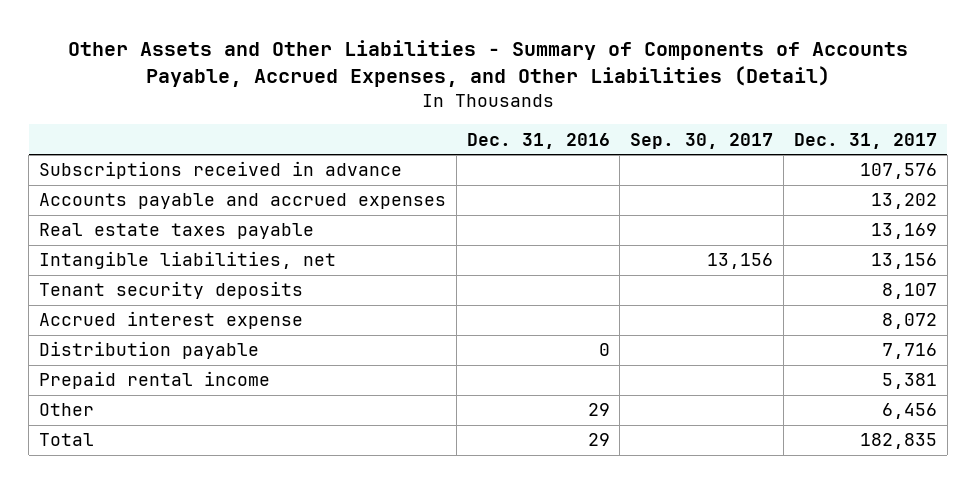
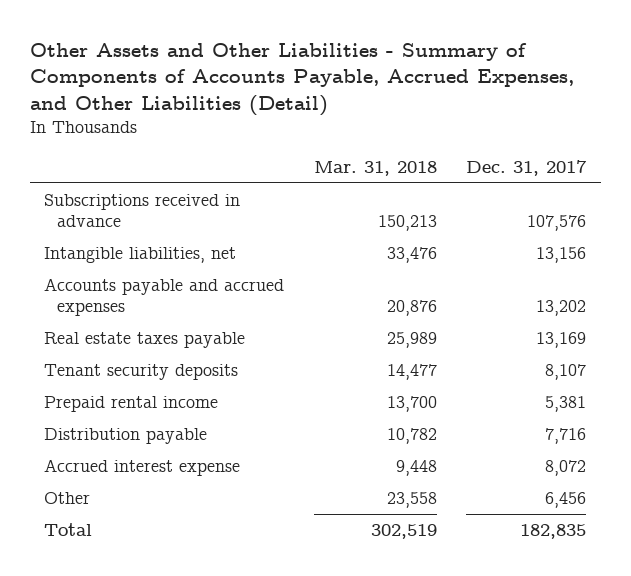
- | Dec. 31, 2016 | Sep. 30, 2017 | Dec. 31, 2017
+ | Mar. 31, 2018 | Dec. 31, 2017
moved up: Intangible liabilities, net | 33,476 | 13,156
moved down: Distribution payable | 10,782 | 7,716
moved down: Accrued interest expense | 9,448 | 8,072

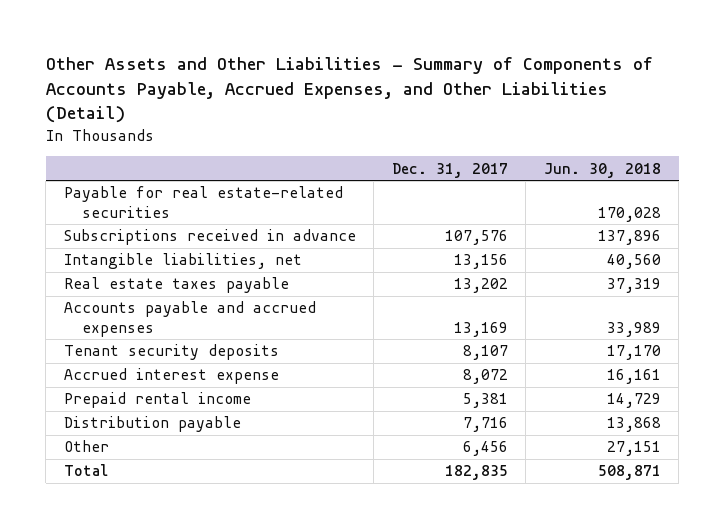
- | Mar. 31, 2018 | Dec. 31, 2017
+ | Dec. 31, 2017 | Jun. 30, 2018
+ Payable for real estate-related securities | | 170,028
- Accounts payable and accrued expenses | 20,876 | 13,202
- Real estate taxes payable | 25,989 | 13,169
+ Real estate taxes payable | 13,202 | 37,319
+ Accounts payable and accrued expenses | 13,169 | 33,989
moved up: Accrued interest expense | 8,072 | 16,161

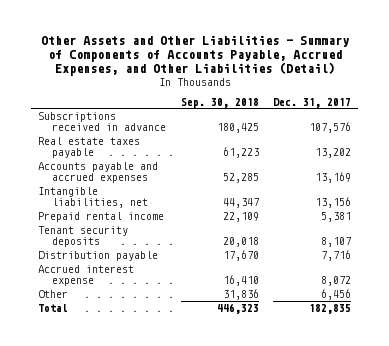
- | Dec. 31, 2017 | Jun. 30, 2018
+ | Sep. 30, 2018 | Dec. 31, 2017
- Payable for real estate-related securities | | 170,028
moved down: Intangible liabilities, net | 44,347 | 13,156
moved down: Tenant security deposits | 20,018 | 8,107
moved down: Accrued interest expense | 16,410 | 8,072

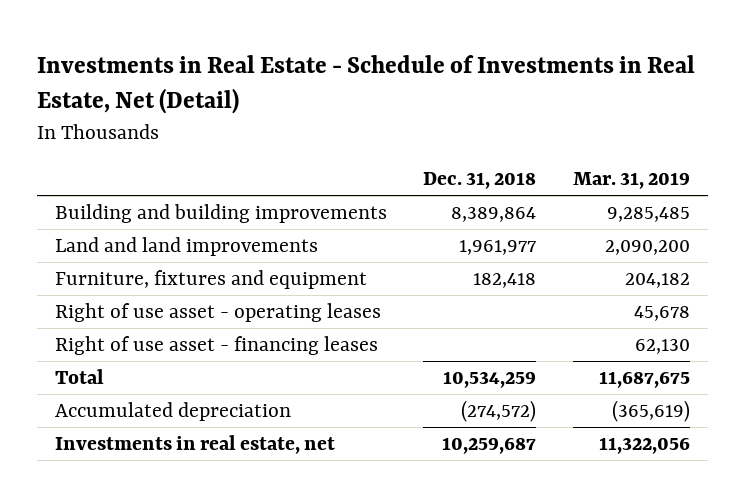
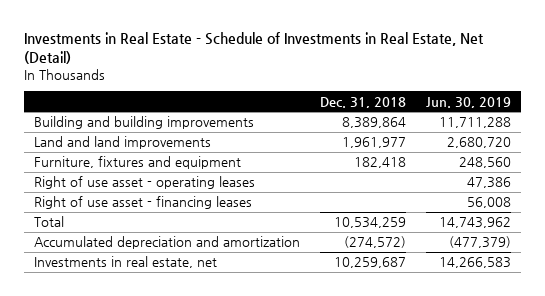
- | Dec. 31, 2018 | Mar. 31, 2019
+ | Dec. 31, 2018 | Jun. 30, 2019
- Accumulated depreciation | (274,572) | (365,619)
+ Accumulated depreciation and amortization | (274,572) | (477,379)

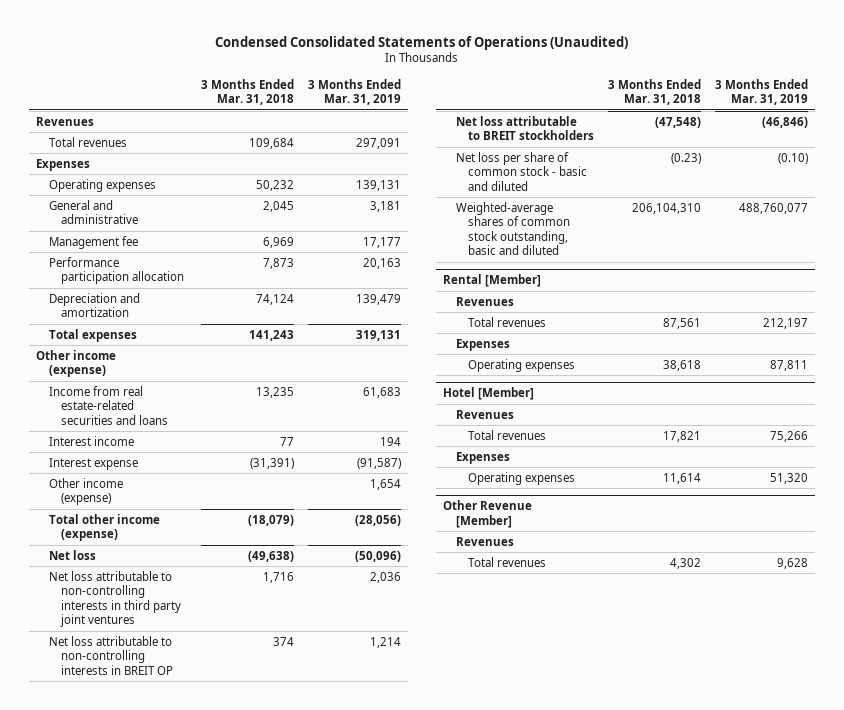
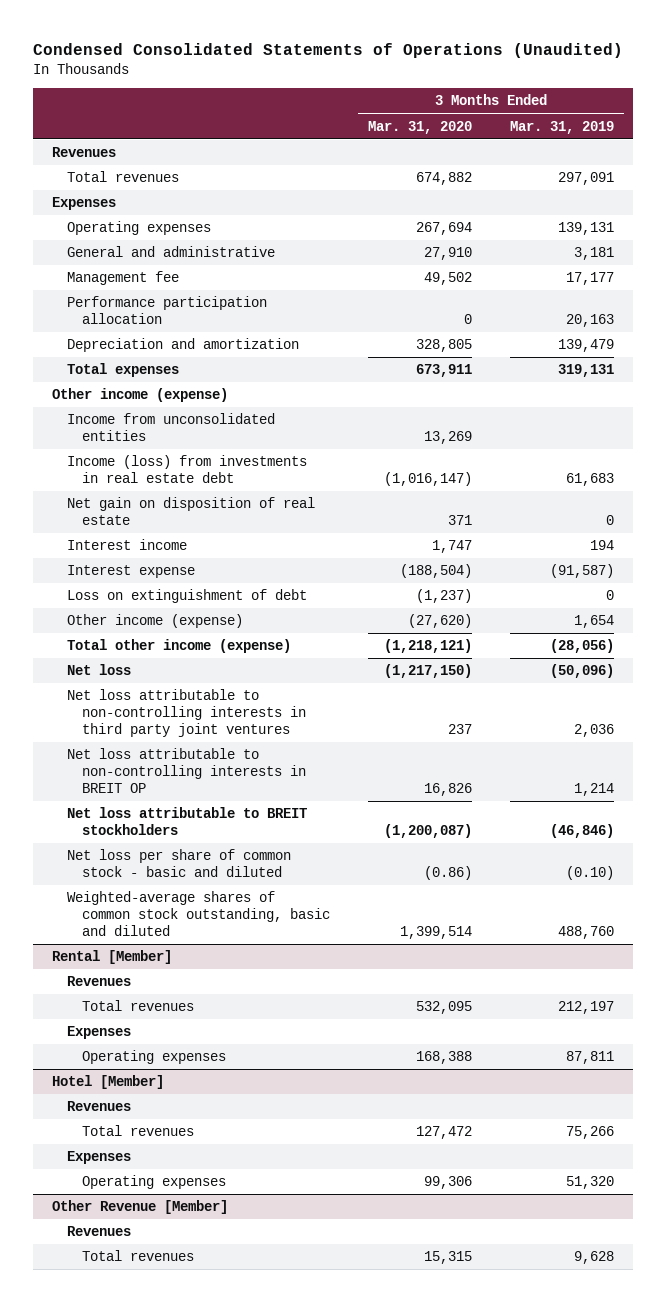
- | 3 Months Ended Mar. 31, 2018 | 3 Months Ended Mar. 31, 2019
+ | 3 Months Ended Mar. 31, 2020 | 3 Months Ended Mar. 31, 2019
- Income from real estate-related securities and loans | 13,235 | 61,683
+ Income from unconsolidated entities | 13,269 |
+ Income (loss) from investments in real estate debt | (1,016,147) | 61,683
+ Net gain on disposition of real estate | 371 | 0
+ Loss on extinguishment of debt | (1,237) | 0
- Weighted-average shares of common stock outstanding, basic and diluted | 206,104,310 | 488,760,077
+ Weighted-average shares of common stock outstanding, basic and diluted | 1,399,514 | 488,760

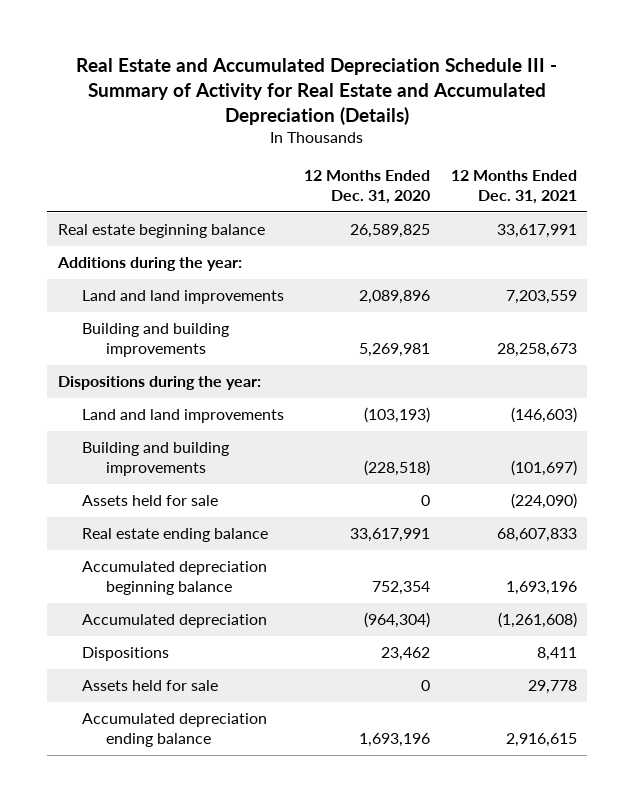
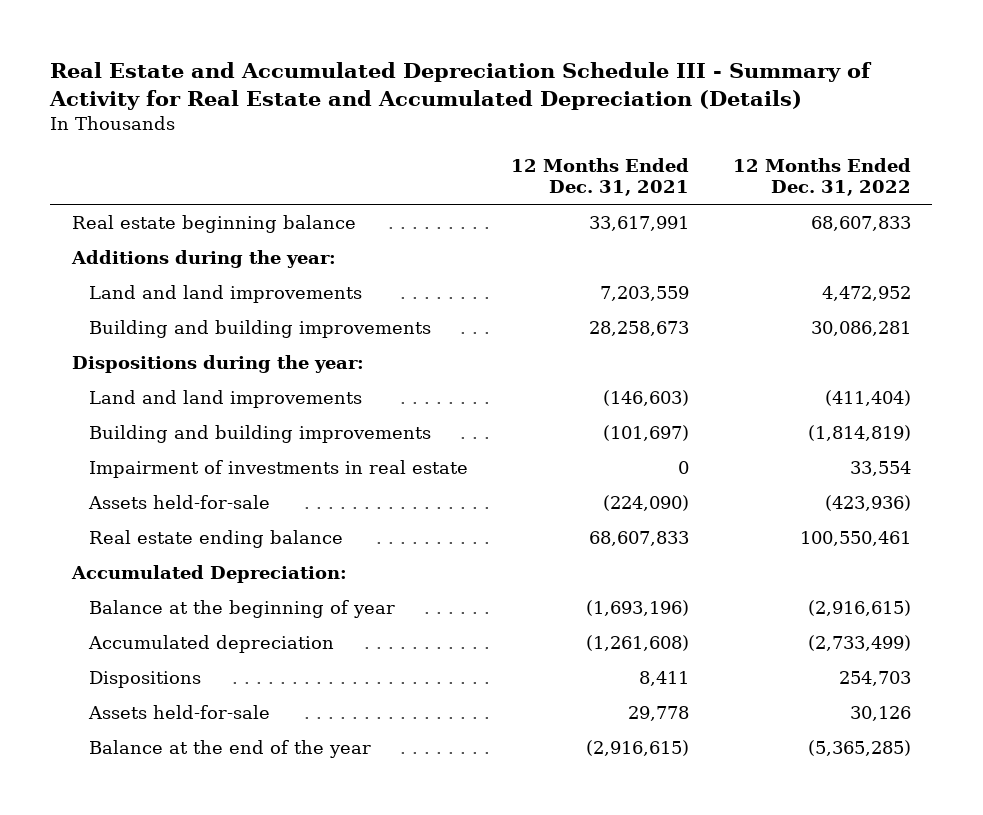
- | 12 Months Ended Dec. 31, 2020 | 12 Months Ended Dec. 31, 2021
+ | 12 Months Ended Dec. 31, 2021 | 12 Months Ended Dec. 31, 2022
- Assets held for sale | 0 | (224,090)
+ Impairment of investments in real estate | 0 | 33,554
+ Assets held-for-sale | (224,090) | (423,936)
- Accumulated depreciation beginning balance | 752,354 | 1,693,196
+ Accumulated Depreciation:
+ Balance at the beginning of year | (1,693,196) | (2,916,615)
- Assets held for sale | 0 | 29,778
- Accumulated depreciation ending balance | 1,693,196 | 2,916,615
+ Assets held-for-sale | 29,778 | 30,126
+ Balance at the end of the year | (2,916,615) | (5,365,285)

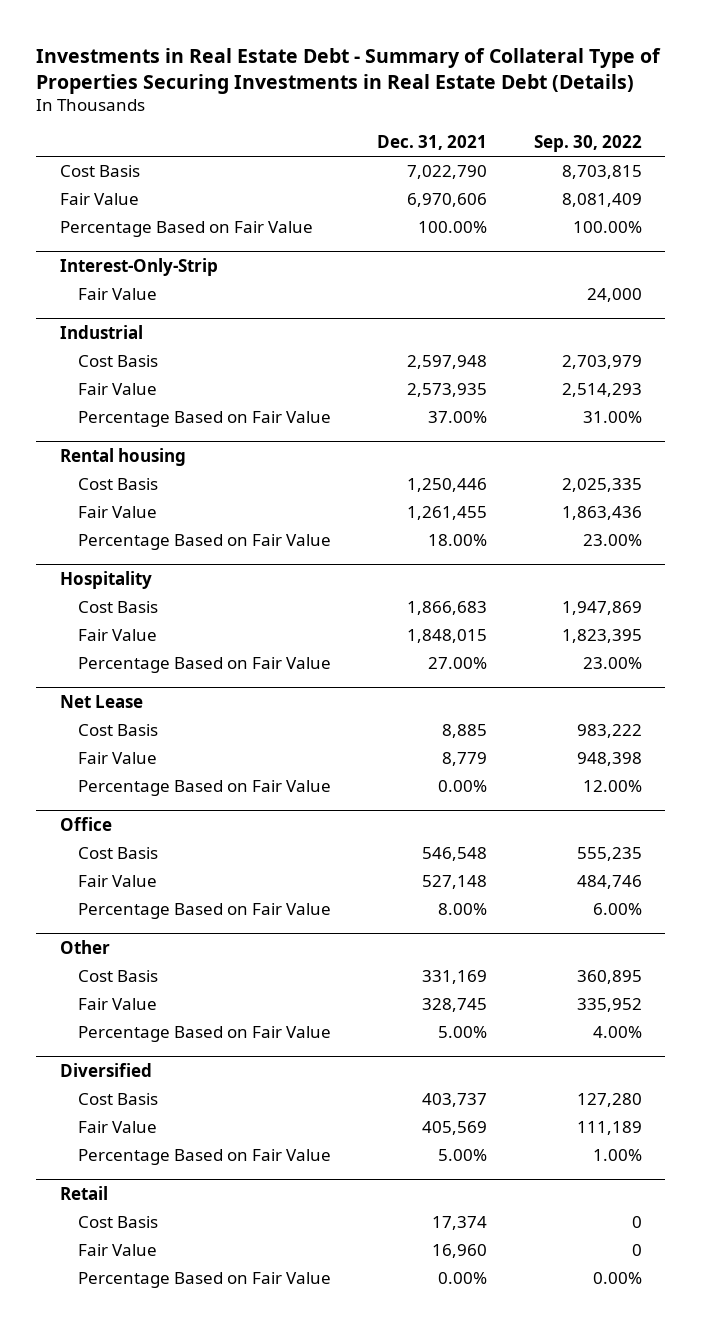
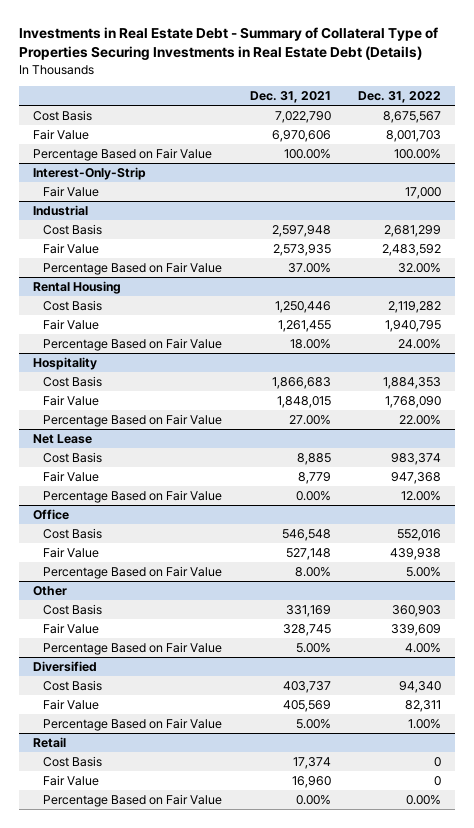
- | Dec. 31, 2021 | Sep. 30, 2022
+ | Dec. 31, 2021 | Dec. 31, 2022
- Rental housing
+ Rental Housing

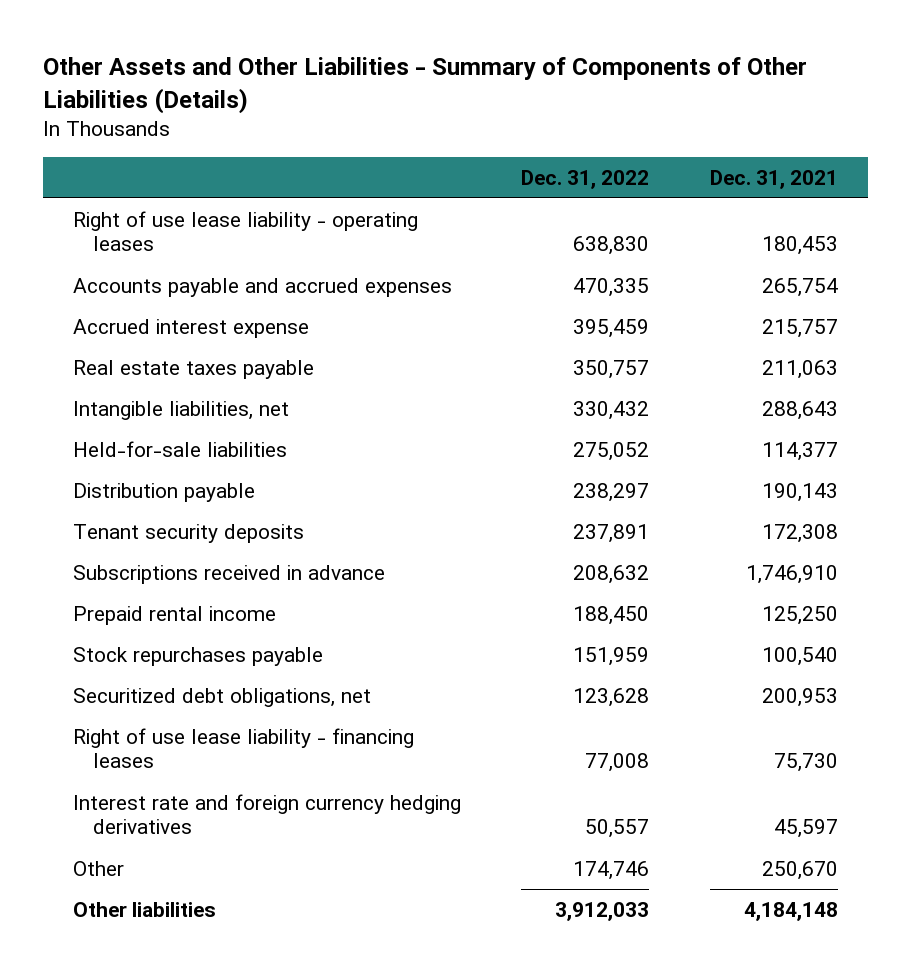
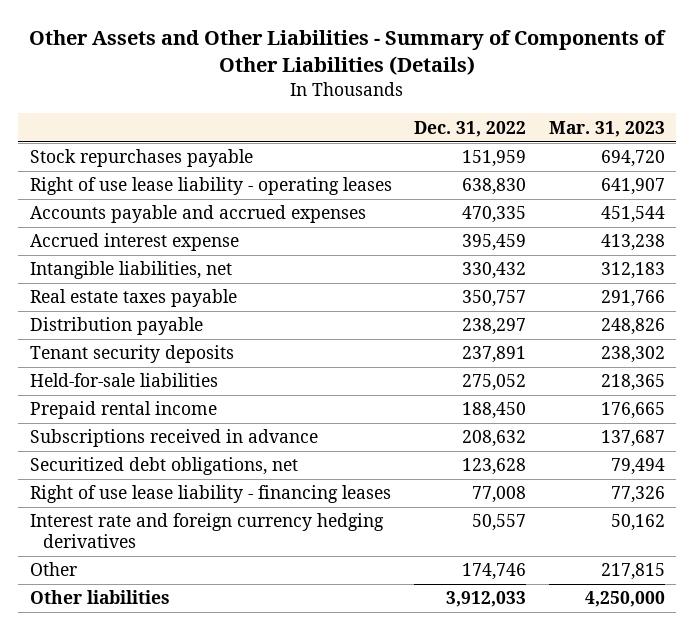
- | Dec. 31, 2022 | Dec. 31, 2021
+ | Dec. 31, 2022 | Mar. 31, 2023
moved up: Stock repurchases payable | 151,959 | 694,720
moved down: Real estate taxes payable | 350,757 | 291,766
moved down: Held-for-sale liabilities | 275,052 | 218,365
moved down: Subscriptions received in advance | 208,632 | 137,687

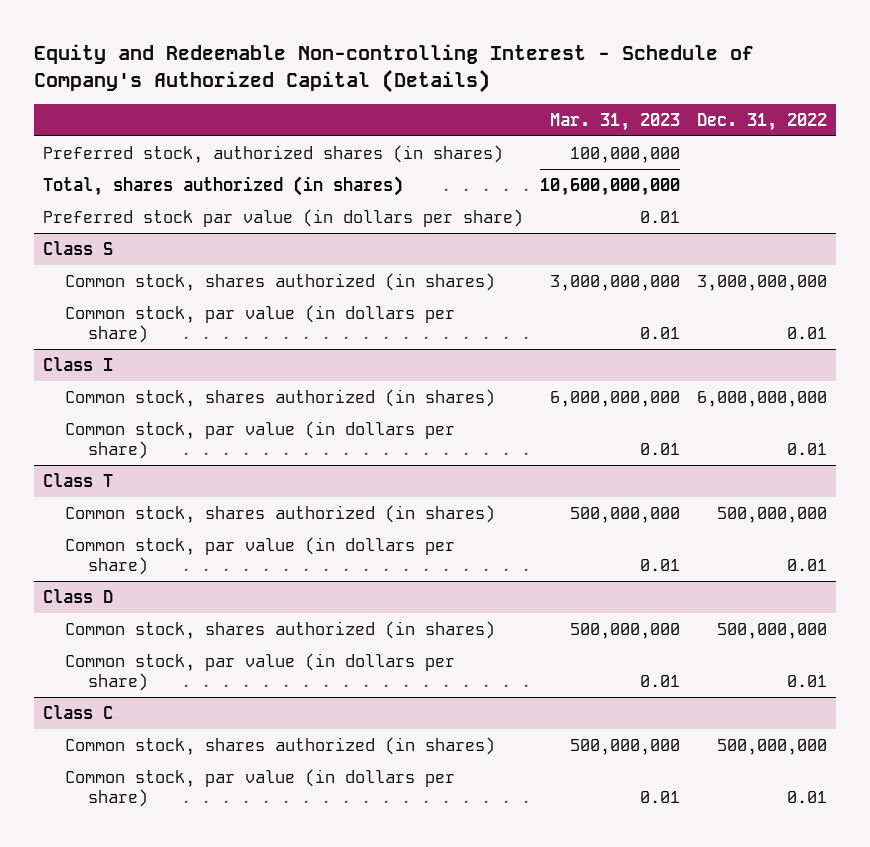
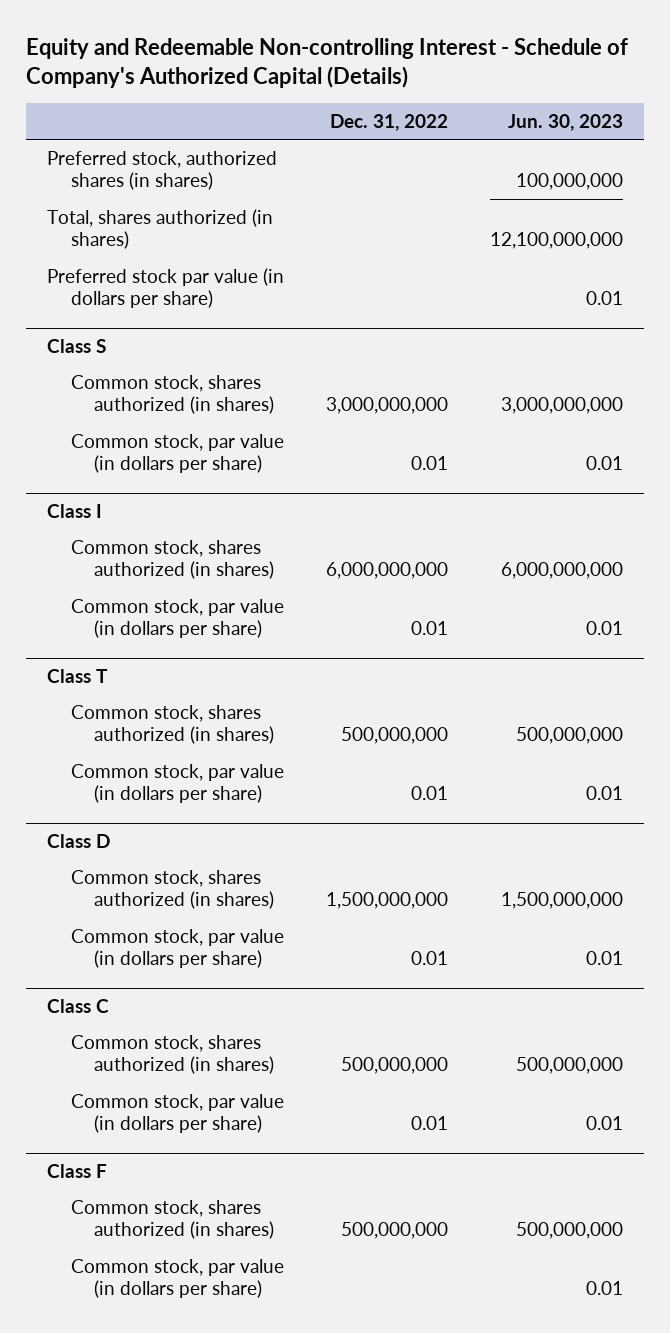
- | Mar. 31, 2023 | Dec. 31, 2022
+ | Dec. 31, 2022 | Jun. 30, 2023
@ Class D
- Common stock, shares authorized (in shares) | 500,000,000 | 500,000,000
+ Common stock, shares authorized (in shares) | 1,500,000,000 | 1,500,000,000
+ Class F
+ Common stock, shares authorized (in shares) | 500,000,000 | 500,000,000
+ Common stock, par value (in dollars per share) | | 0.01

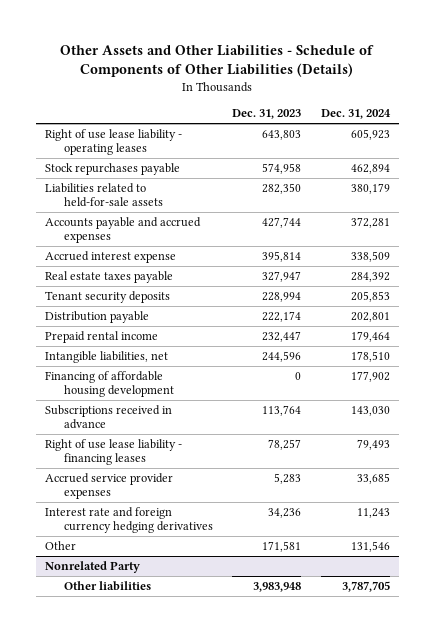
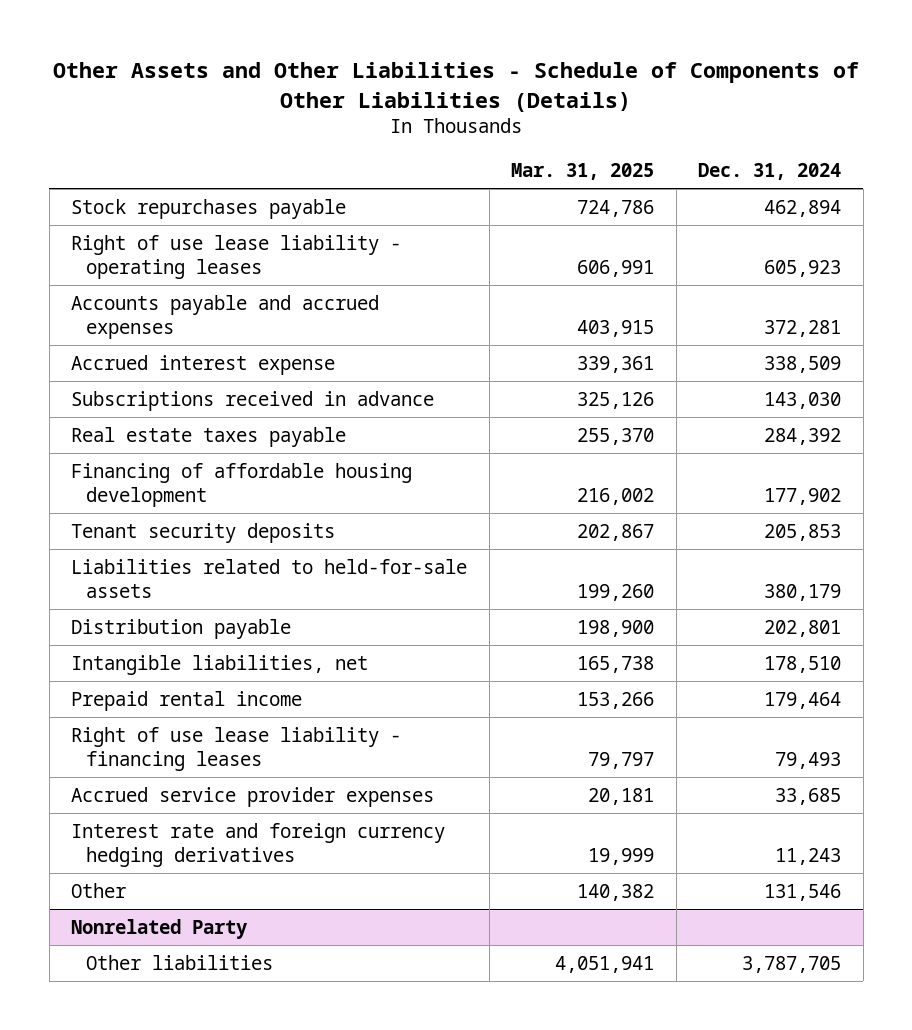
- | Dec. 31, 2023 | Dec. 31, 2024
+ | Mar. 31, 2025 | Dec. 31, 2024
moved down: Right of use lease liability - operating leases | 606,991 | 605,923
moved up: Subscriptions received in advance | 325,126 | 143,030
moved up: Financing of affordable housing development | 216,002 | 177,902
moved down: Liabilities related to held-for-sale assets | 199,260 | 380,179
moved down: Prepaid rental income | 153,266 | 179,464

